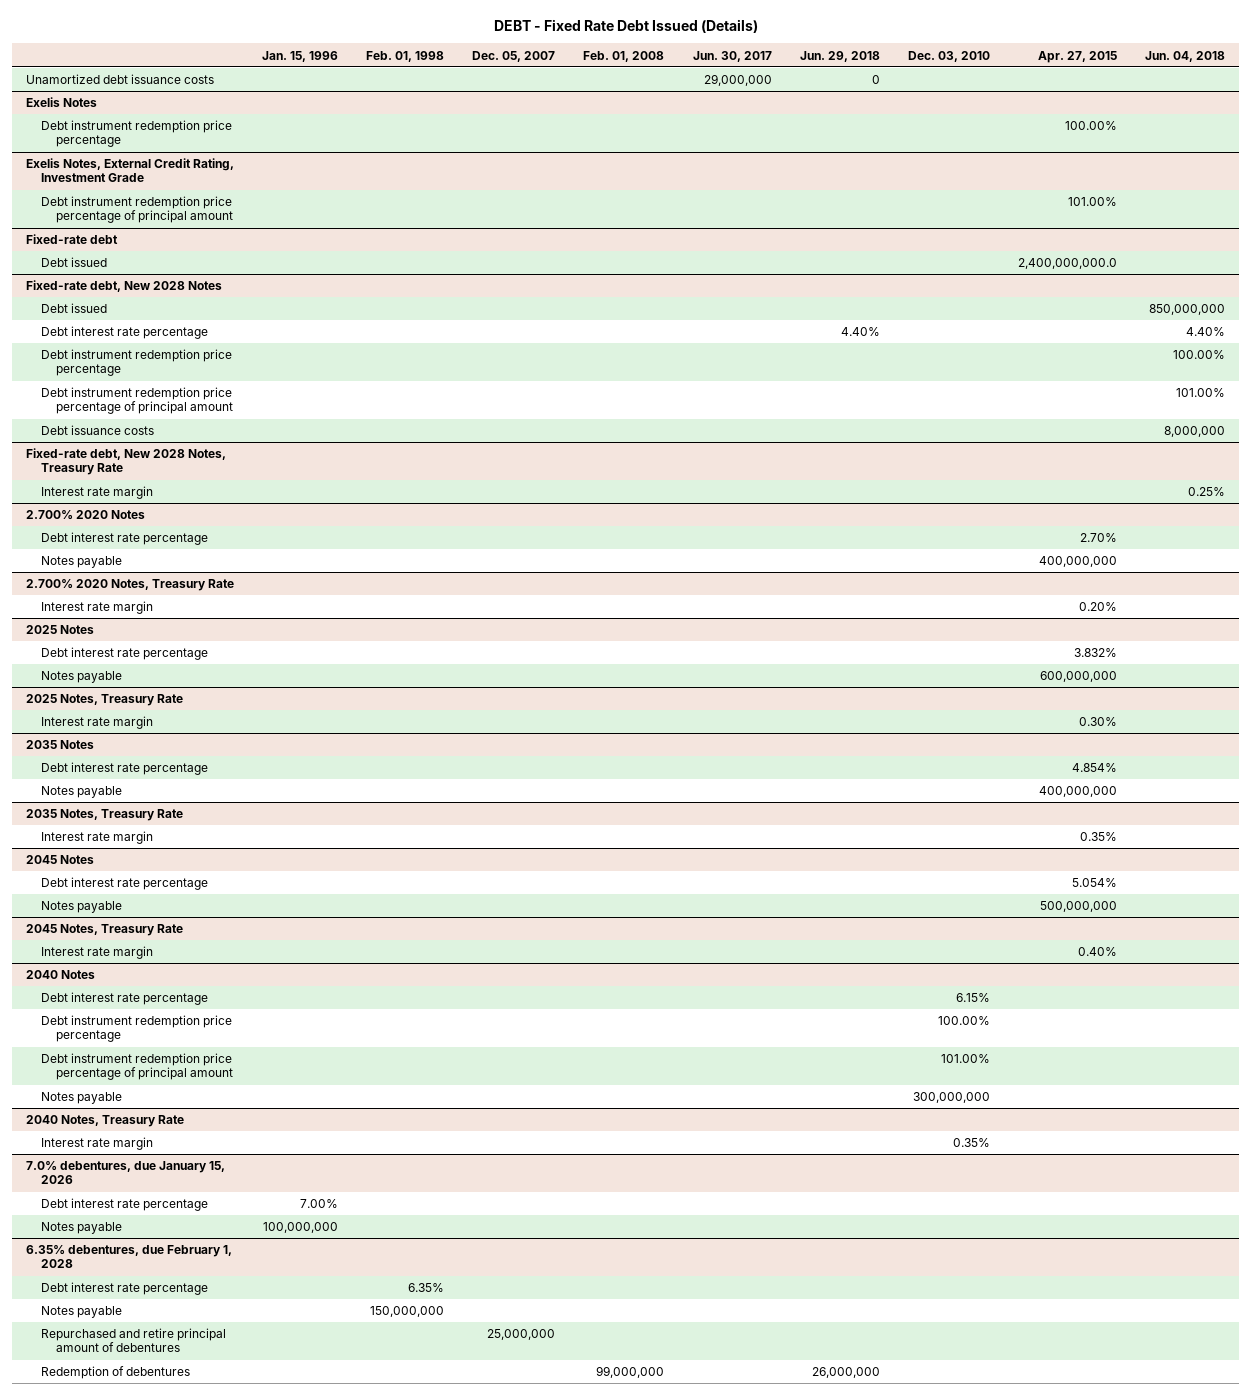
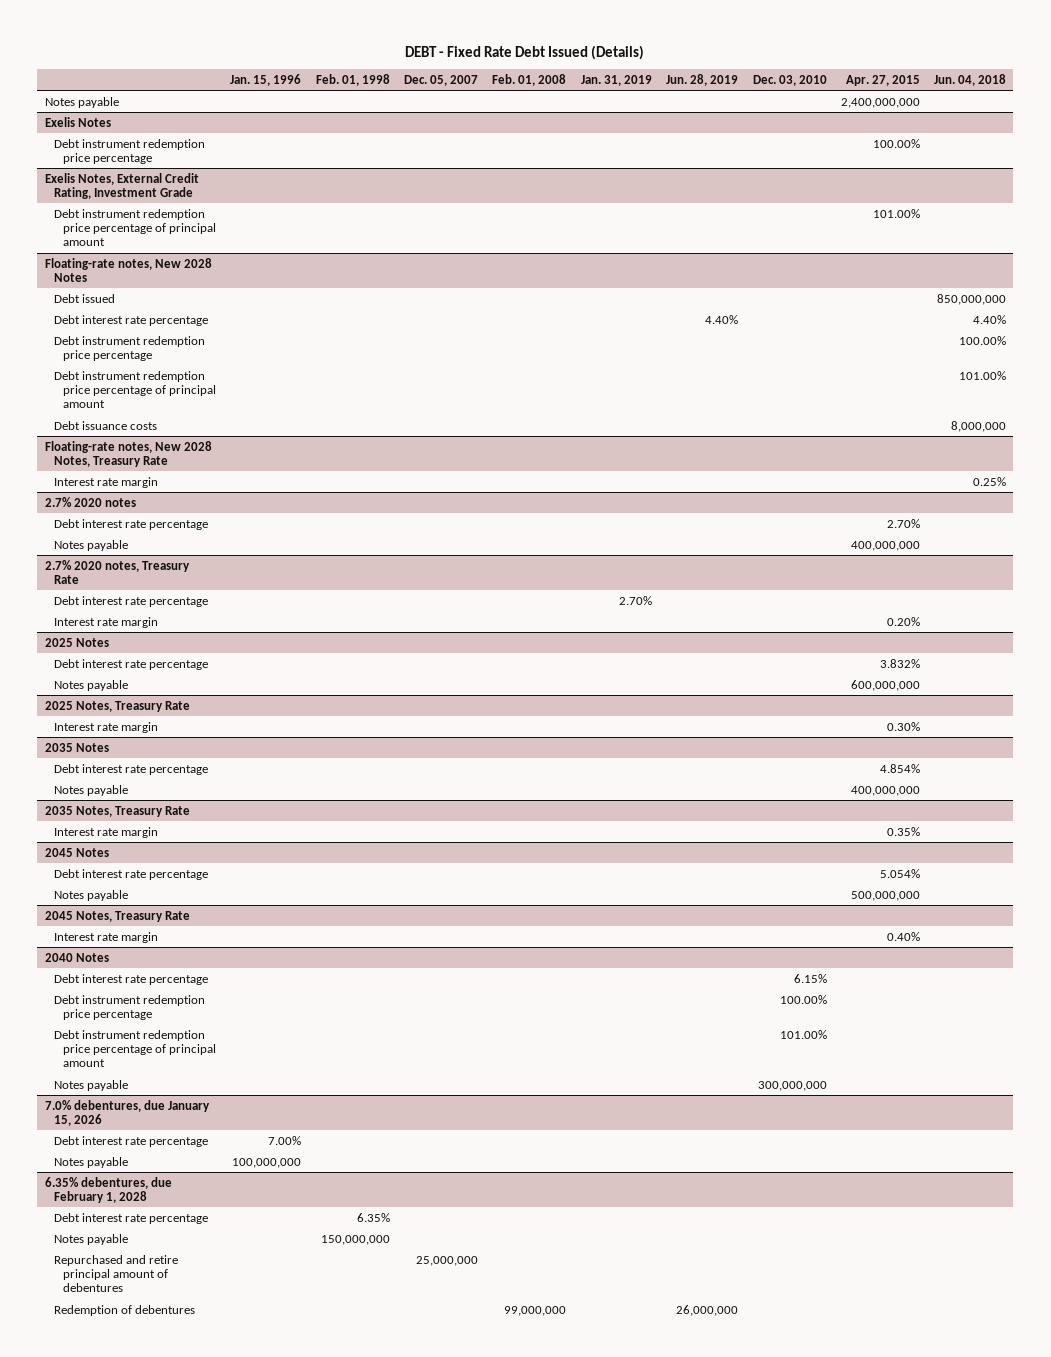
- | Jan. 15, 1996 | Feb. 01, 1998 | Dec. 05, 2007 | Feb. 01, 2008 | Jun. 30, 2017 | Jun. 29, 2018 | Dec. 03, 2010 | Apr. 27, 2015 | Jun. 04, 2018
+ | Jan. 15, 1996 | Feb. 01, 1998 | Dec. 05, 2007 | Feb. 01, 2008 | Jan. 31, 2019 | Jun. 28, 2019 | Dec. 03, 2010 | Apr. 27, 2015 | Jun. 04, 2018
- Unamortized debt issuance costs | | | | | 29,000,000 | 0 | | |
+ Notes payable | | | | | | | | 2,400,000,000 |
- Fixed-rate debt
- Debt issued | | | | | | | | 2,400,000,000.0 |
- Fixed-rate debt, New 2028 Notes
+ Floating-rate notes, New 2028 Notes
- Fixed-rate debt, New 2028 Notes, Treasury Rate
+ Floating-rate notes, New 2028 Notes, Treasury Rate
- 2.700% 2020 Notes
+ 2.7% 2020 notes
- 2.700% 2020 Notes, Treasury Rate
+ 2.7% 2020 notes, Treasury Rate
+ Debt interest rate percentage | | | | | 2.70% | | | |
- 2040 Notes, Treasury Rate
- Interest rate margin | | | | | | | 0.35% | |

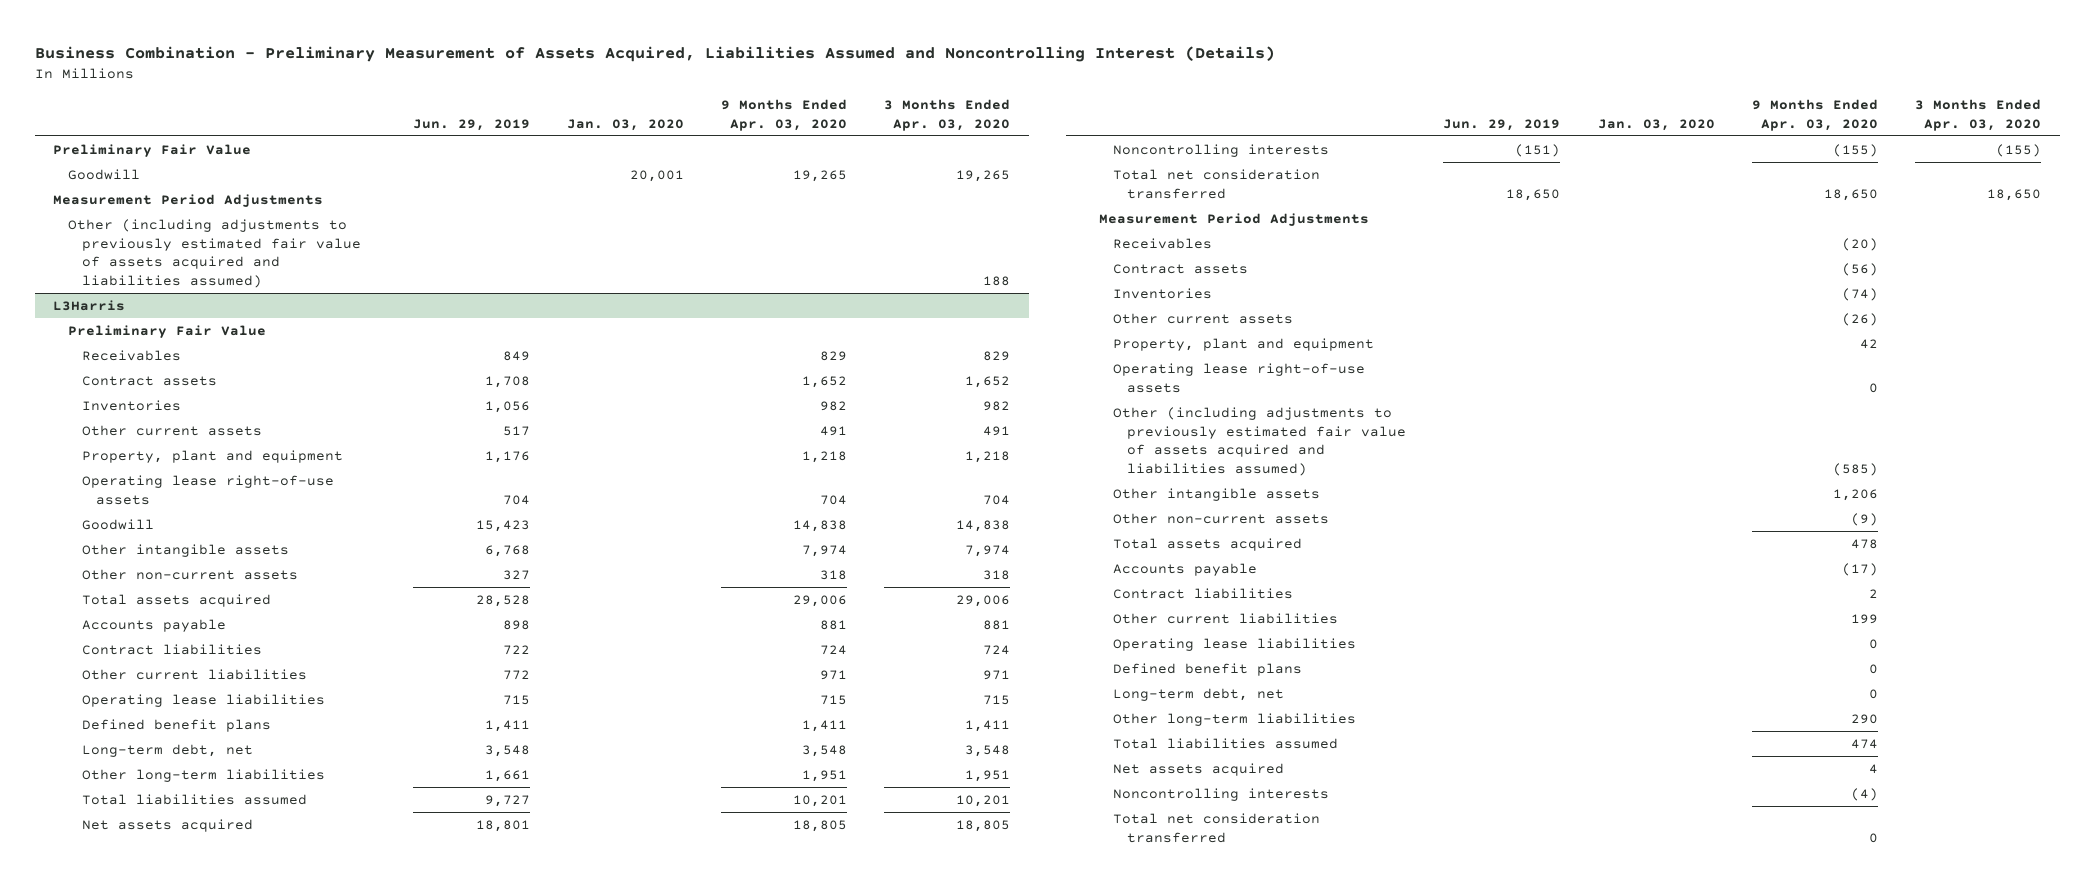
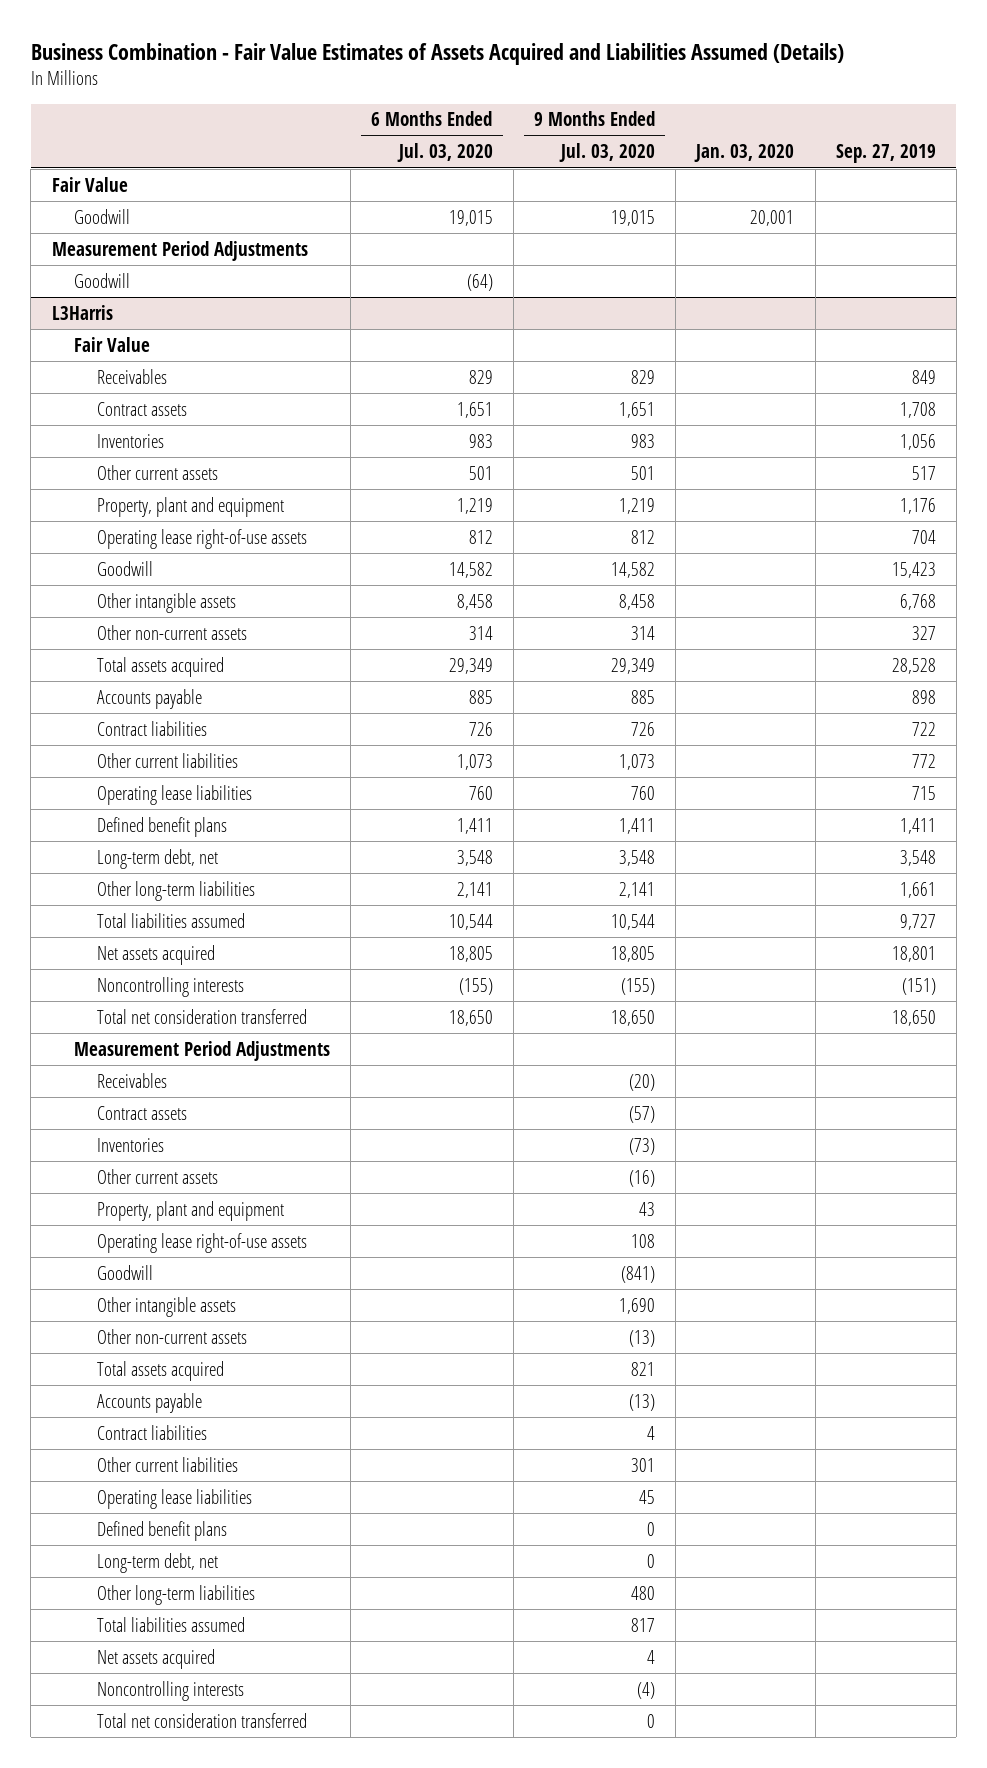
- Business Combination - Preliminary Measurement of Assets Acquired, Liabilities Assumed and Noncontrolling Interest (Details)
+ Business Combination - Fair Value Estimates of Assets Acquired and Liabilities Assumed (Details)
- | Jun. 29, 2019 | Jan. 03, 2020 | 9 Months Ended Apr. 03, 2020 | 3 Months Ended Apr. 03, 2020
+ | 6 Months Ended Jul. 03, 2020 | 9 Months Ended Jul. 03, 2020 | Jan. 03, 2020 | Sep. 27, 2019
- Preliminary Fair Value
+ Fair Value
- Other (including adjustments to previously estimated fair value of assets acquired and liabilities assumed) | | | | 188
+ Goodwill | (64) | | |
@ L3Harris
- Preliminary Fair Value
+ Fair Value
- Other (including adjustments to previously estimated fair value of assets acquired and liabilities assumed) | | | (585) |
+ Goodwill | | (841) | |

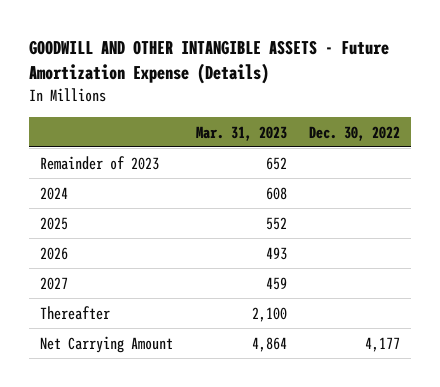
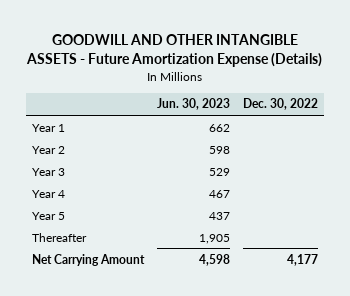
- | Mar. 31, 2023 | Dec. 30, 2022
+ | Jun. 30, 2023 | Dec. 30, 2022
- Remainder of 2023 | 652 |
- 2024 | 608 |
- 2025 | 552 |
- 2026 | 493 |
- 2027 | 459 |
+ Year 1 | 662 |
+ Year 2 | 598 |
+ Year 3 | 529 |
+ Year 4 | 467 |
+ Year 5 | 437 |

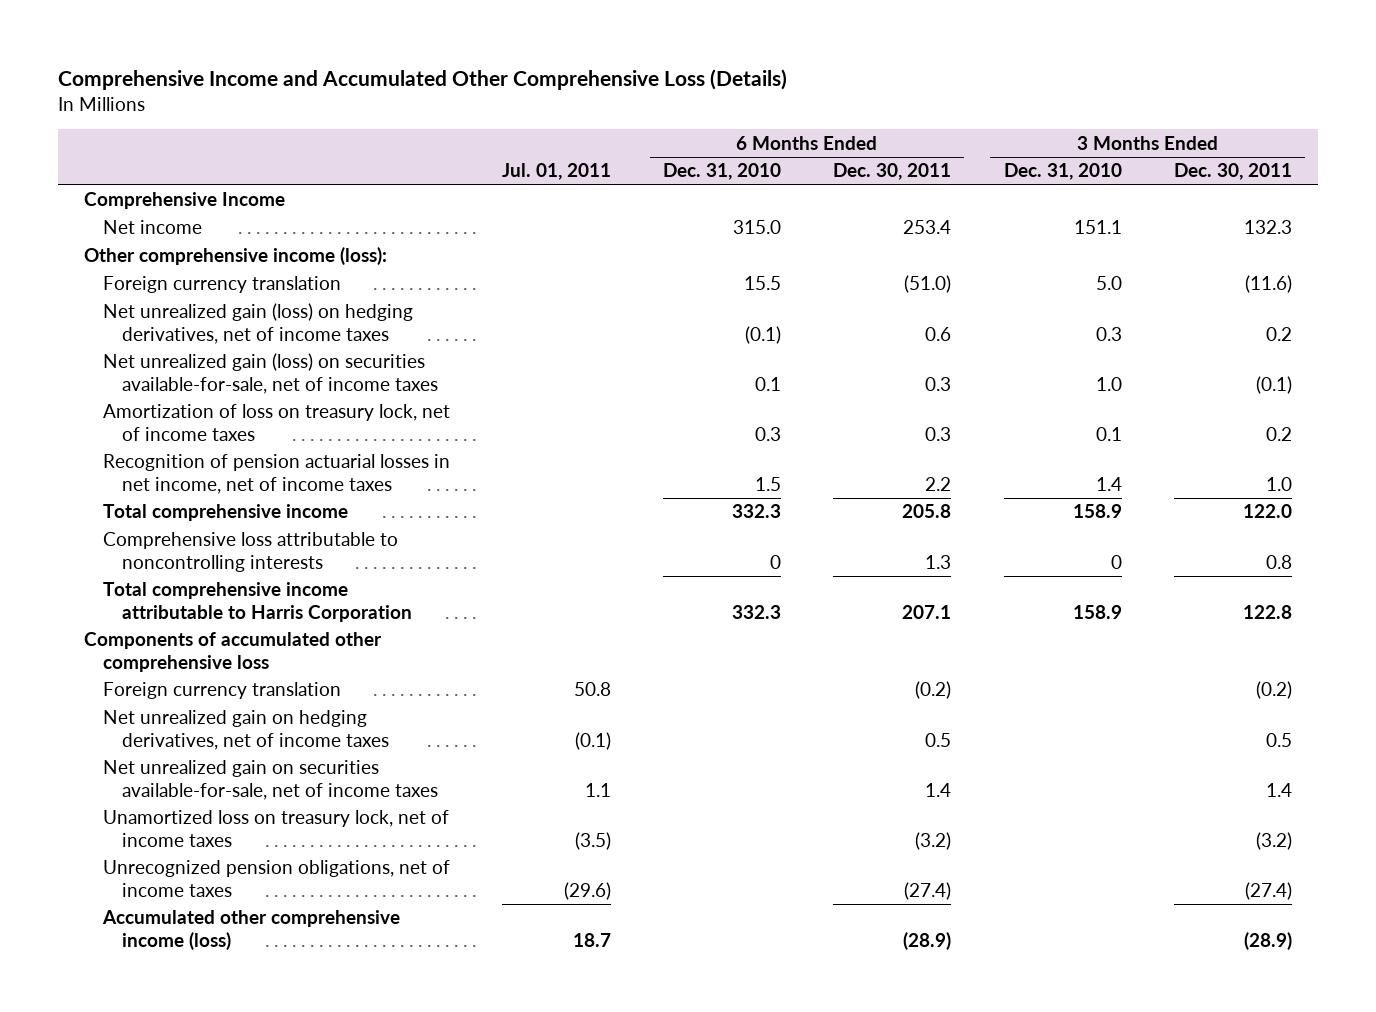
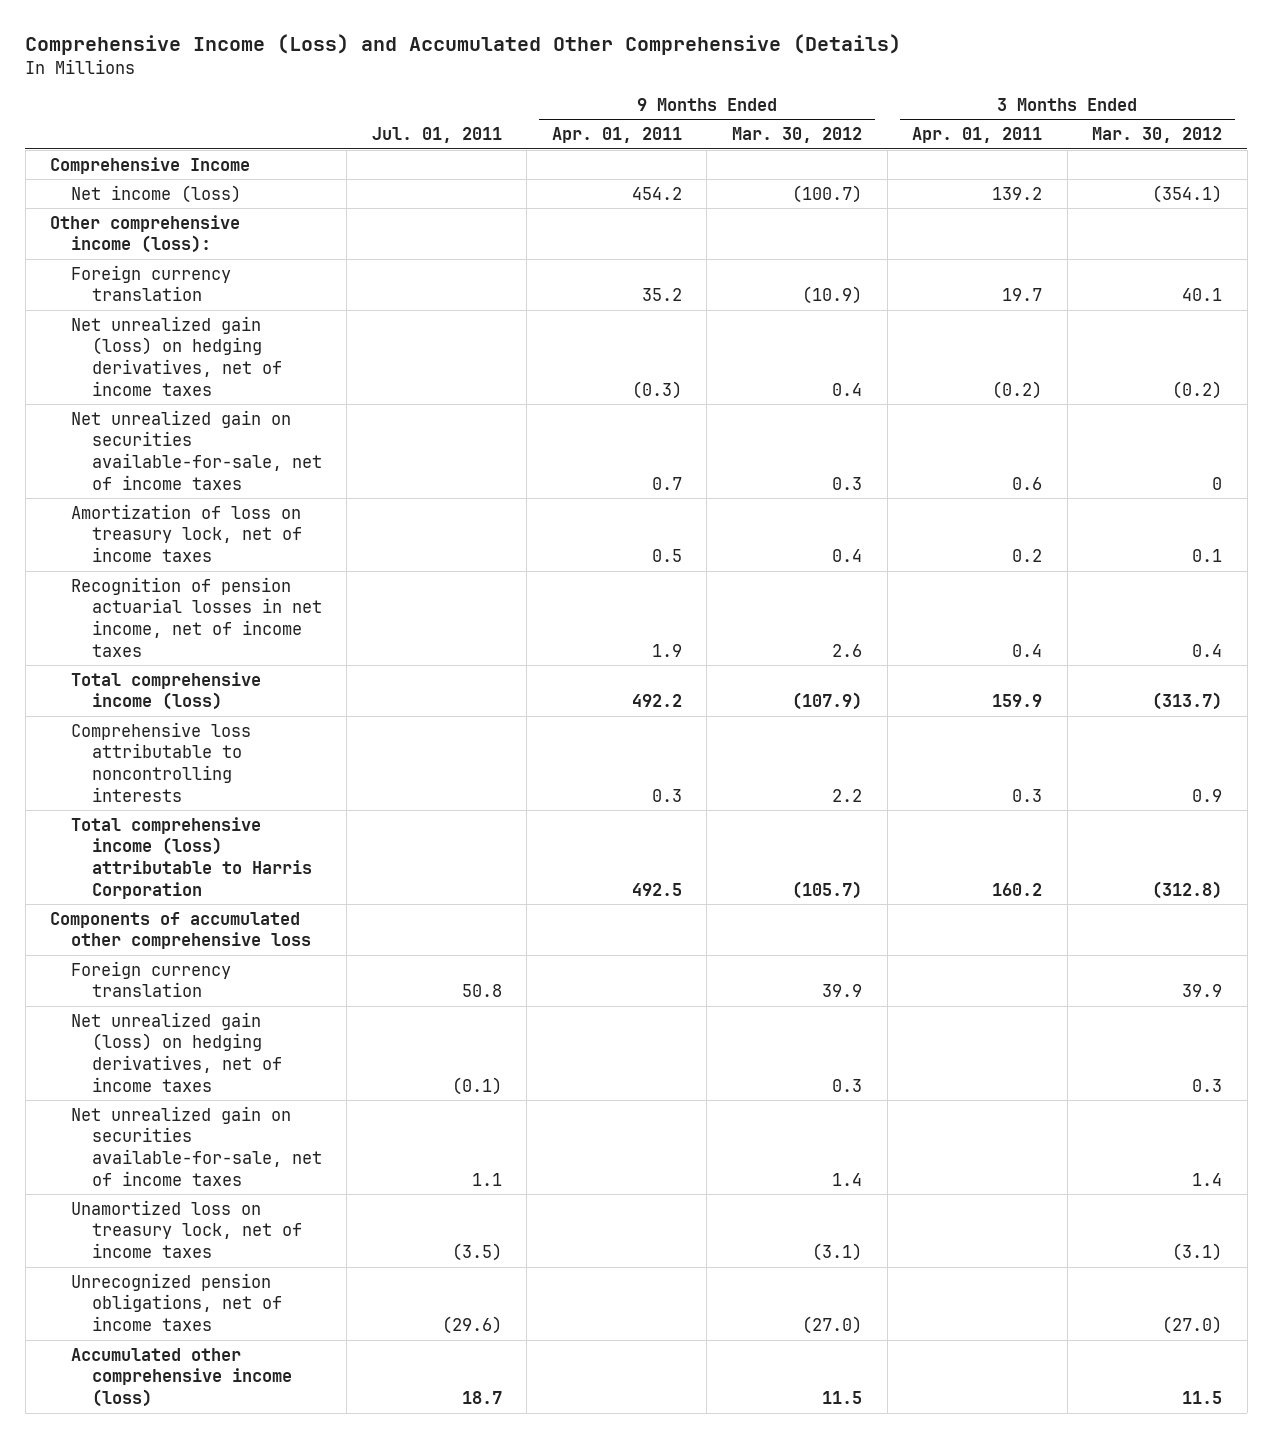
- Comprehensive Income and Accumulated Other Comprehensive Loss (Details)
+ Comprehensive Income (Loss) and Accumulated Other Comprehensive (Details)
- | Jul. 01, 2011 | 6 Months Ended Dec. 31, 2010 | 6 Months Ended Dec. 30, 2011 | 3 Months Ended Dec. 31, 2010 | 3 Months Ended Dec. 30, 2011
+ | Jul. 01, 2011 | 9 Months Ended Apr. 01, 2011 | 9 Months Ended Mar. 30, 2012 | 3 Months Ended Apr. 01, 2011 | 3 Months Ended Mar. 30, 2012
- Net income | | 315.0 | 253.4 | 151.1 | 132.3
+ Net income (loss) | | 454.2 | (100.7) | 139.2 | (354.1)
- Net unrealized gain (loss) on securities available-for-sale, net of income taxes | | 0.1 | 0.3 | 1.0 | (0.1)
+ Net unrealized gain on securities available-for-sale, net of income taxes | | 0.7 | 0.3 | 0.6 | 0
- Total comprehensive income | | 332.3 | 205.8 | 158.9 | 122.0
+ Total comprehensive income (loss) | | 492.2 | (107.9) | 159.9 | (313.7)
- Total comprehensive income attributable to Harris Corporation | | 332.3 | 207.1 | 158.9 | 122.8
+ Total comprehensive income (loss) attributable to Harris Corporation | | 492.5 | (105.7) | 160.2 | (312.8)
- Net unrealized gain on hedging derivatives, net of income taxes | (0.1) | | 0.5 | | 0.5
+ Net unrealized gain (loss) on hedging derivatives, net of income taxes | (0.1) | | 0.3 | | 0.3

